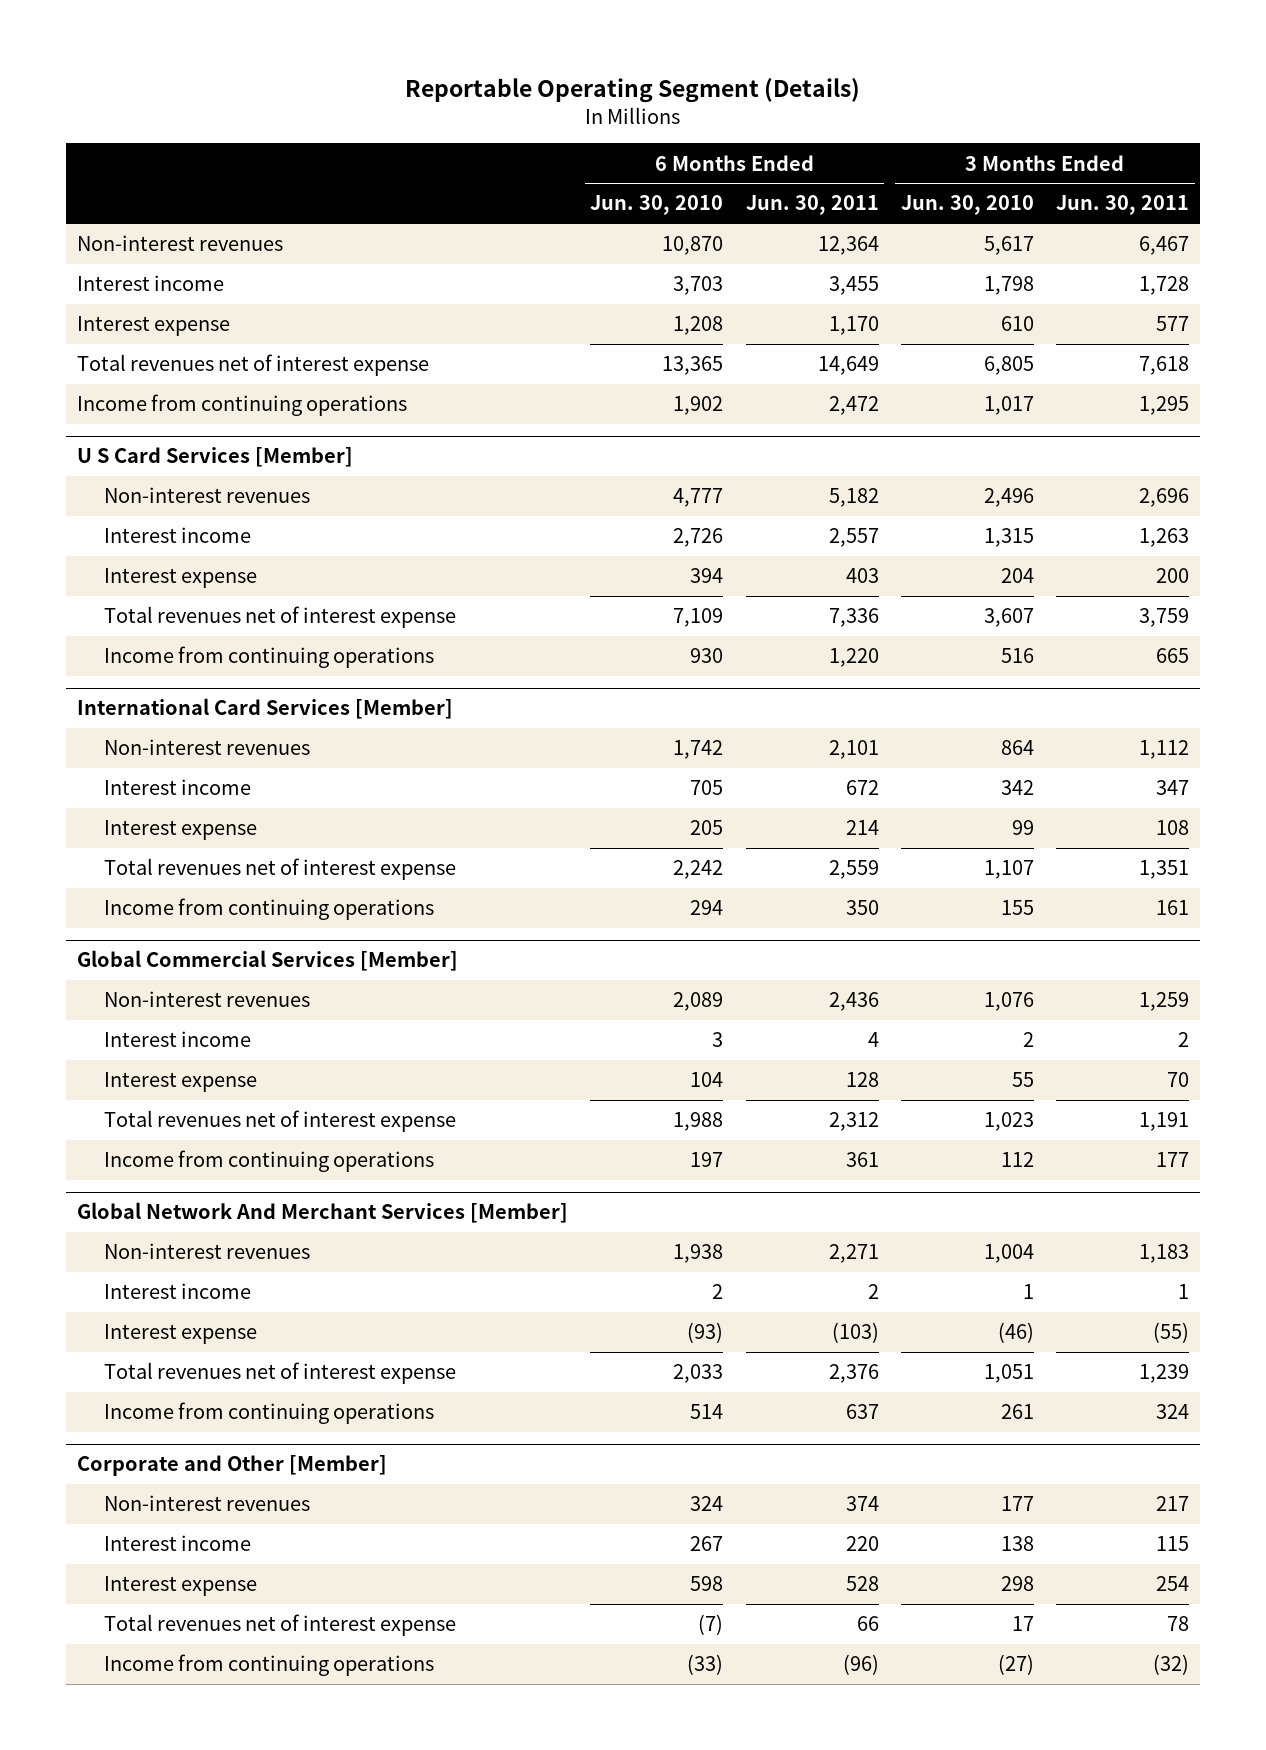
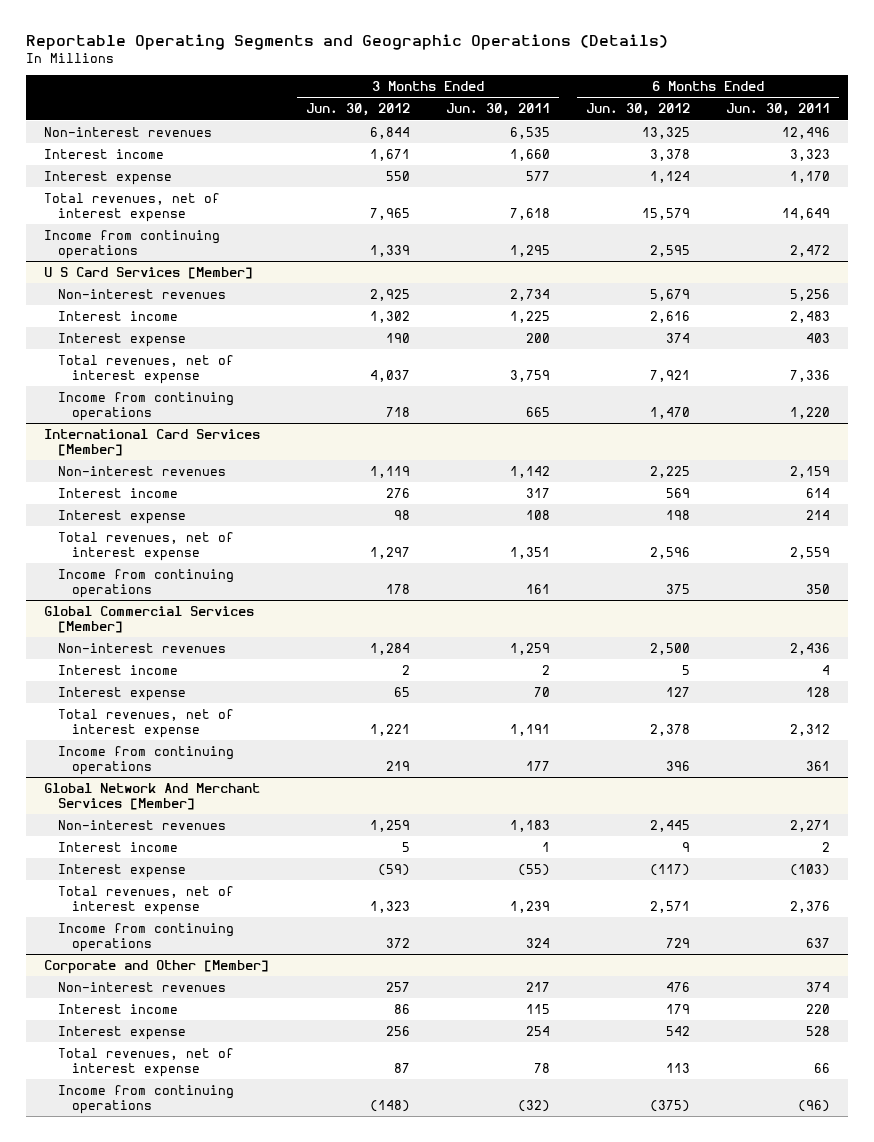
- Reportable Operating Segment (Details)
+ Reportable Operating Segments and Geographic Operations (Details)
- | 6 Months Ended Jun. 30, 2010 | 6 Months Ended Jun. 30, 2011 | 3 Months Ended Jun. 30, 2010 | 3 Months Ended Jun. 30, 2011
+ | 3 Months Ended Jun. 30, 2012 | 3 Months Ended Jun. 30, 2011 | 6 Months Ended Jun. 30, 2012 | 6 Months Ended Jun. 30, 2011
- Non-interest revenues | 10,870 | 12,364 | 5,617 | 6,467
- Interest income | 3,703 | 3,455 | 1,798 | 1,728
+ Non-interest revenues | 6,844 | 6,535 | 13,325 | 12,496
+ Interest income | 1,671 | 1,660 | 3,378 | 3,323
- Total revenues net of interest expense | 13,365 | 14,649 | 6,805 | 7,618
+ Total revenues, net of interest expense | 7,965 | 7,618 | 15,579 | 14,649
@ U S Card Services [Member]
- Non-interest revenues | 4,777 | 5,182 | 2,496 | 2,696
- Interest income | 2,726 | 2,557 | 1,315 | 1,263
+ Non-interest revenues | 2,925 | 2,734 | 5,679 | 5,256
+ Interest income | 1,302 | 1,225 | 2,616 | 2,483
- Total revenues net of interest expense | 7,109 | 7,336 | 3,607 | 3,759
+ Total revenues, net of interest expense | 4,037 | 3,759 | 7,921 | 7,336
@ International Card Services [Member]
- Non-interest revenues | 1,742 | 2,101 | 864 | 1,112
- Interest income | 705 | 672 | 342 | 347
+ Non-interest revenues | 1,119 | 1,142 | 2,225 | 2,159
+ Interest income | 276 | 317 | 569 | 614
- Total revenues net of interest expense | 2,242 | 2,559 | 1,107 | 1,351
+ Total revenues, net of interest expense | 1,297 | 1,351 | 2,596 | 2,559
@ Global Commercial Services [Member]
- Total revenues net of interest expense | 1,988 | 2,312 | 1,023 | 1,191
+ Total revenues, net of interest expense | 1,221 | 1,191 | 2,378 | 2,312
@ Global Network And Merchant Services [Member]
- Total revenues net of interest expense | 2,033 | 2,376 | 1,051 | 1,239
+ Total revenues, net of interest expense | 1,323 | 1,239 | 2,571 | 2,376
@ Corporate and Other [Member]
- Total revenues net of interest expense | (7) | 66 | 17 | 78
+ Total revenues, net of interest expense | 87 | 78 | 113 | 66

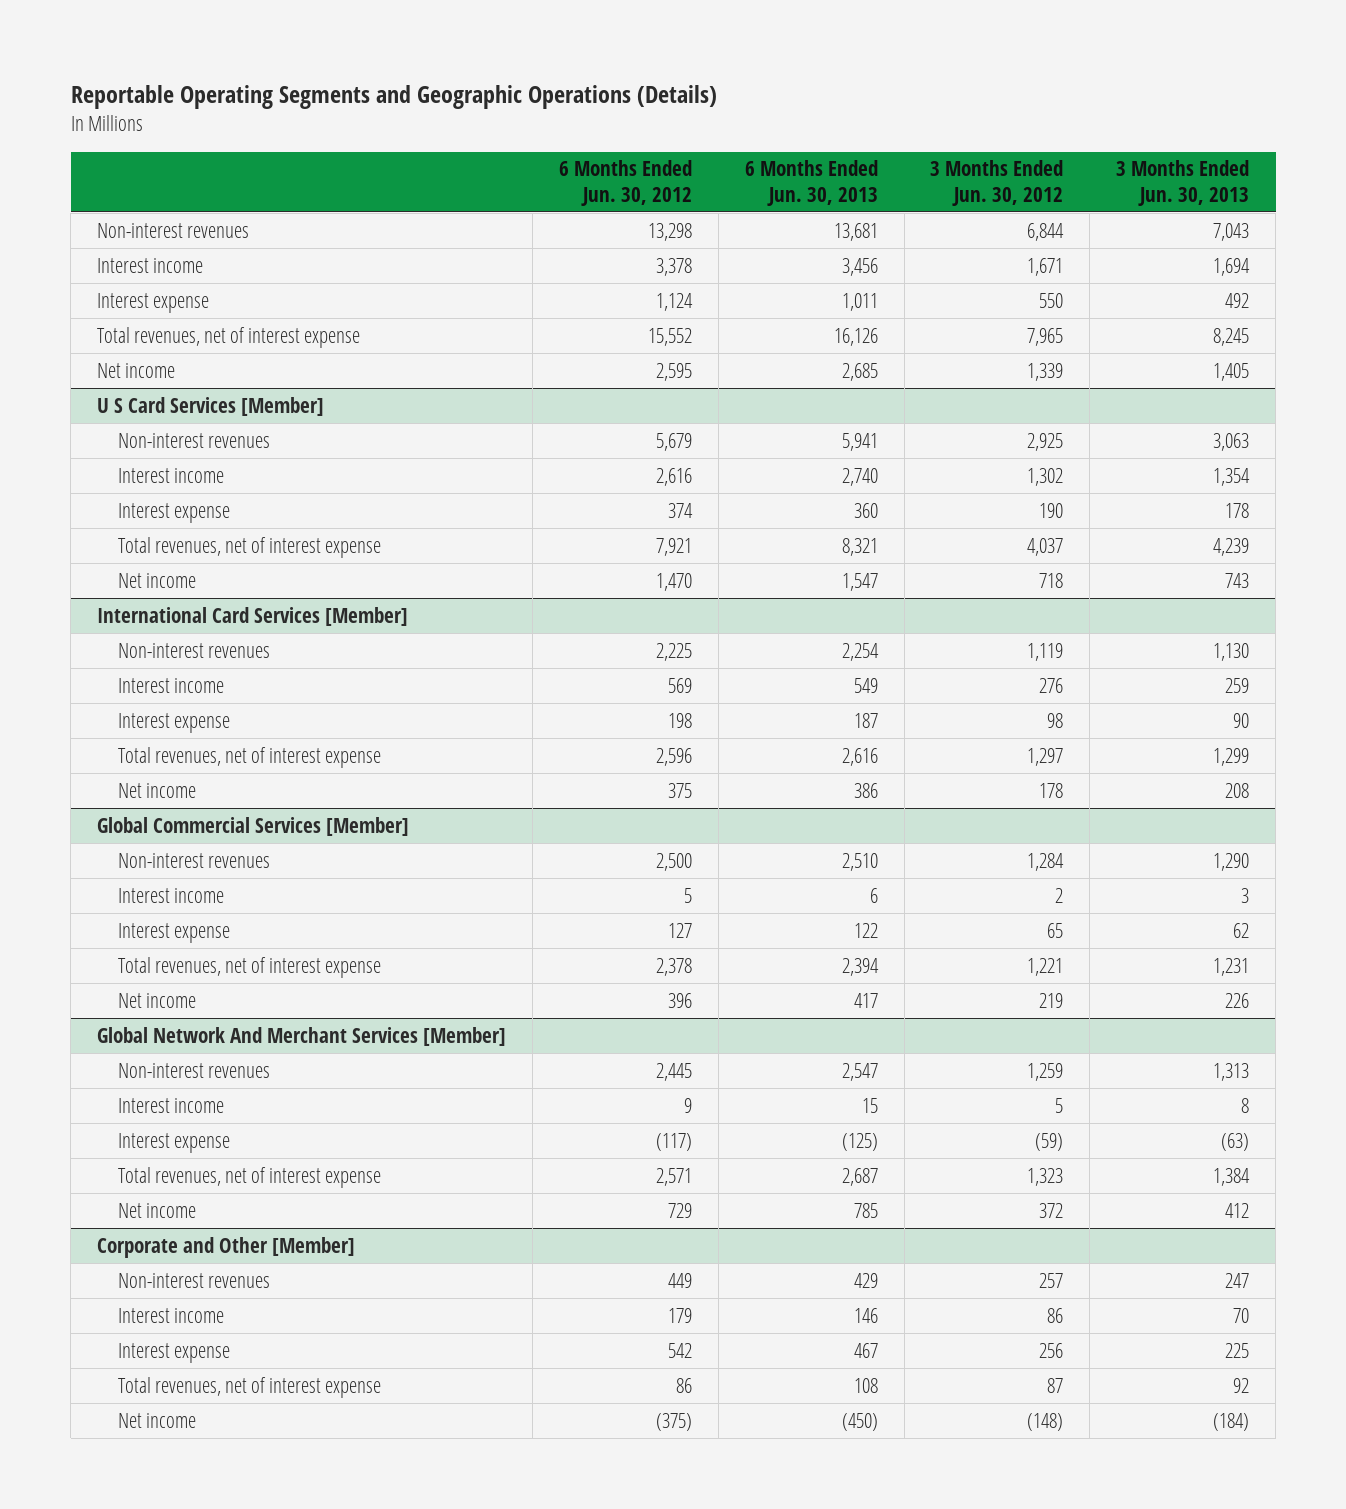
- | 3 Months Ended Jun. 30, 2012 | 3 Months Ended Jun. 30, 2011 | 6 Months Ended Jun. 30, 2012 | 6 Months Ended Jun. 30, 2011
+ | 6 Months Ended Jun. 30, 2012 | 6 Months Ended Jun. 30, 2013 | 3 Months Ended Jun. 30, 2012 | 3 Months Ended Jun. 30, 2013
- Non-interest revenues | 6,844 | 6,535 | 13,325 | 12,496
+ Non-interest revenues | 13,298 | 13,681 | 6,844 | 7,043
- Total revenues, net of interest expense | 7,965 | 7,618 | 15,579 | 14,649
- Income from continuing operations | 1,339 | 1,295 | 2,595 | 2,472
+ Total revenues, net of interest expense | 15,552 | 16,126 | 7,965 | 8,245
+ Net income | 2,595 | 2,685 | 1,339 | 1,405
@ U S Card Services [Member]
- Income from continuing operations | 718 | 665 | 1,470 | 1,220
+ Net income | 1,470 | 1,547 | 718 | 743
@ International Card Services [Member]
- Income from continuing operations | 178 | 161 | 375 | 350
+ Net income | 375 | 386 | 178 | 208
@ Global Commercial Services [Member]
- Income from continuing operations | 219 | 177 | 396 | 361
+ Net income | 396 | 417 | 219 | 226
@ Global Network And Merchant Services [Member]
- Income from continuing operations | 372 | 324 | 729 | 637
+ Net income | 729 | 785 | 372 | 412
@ Corporate and Other [Member]
- Non-interest revenues | 257 | 217 | 476 | 374
+ Non-interest revenues | 449 | 429 | 257 | 247
- Total revenues, net of interest expense | 87 | 78 | 113 | 66
- Income from continuing operations | (148) | (32) | (375) | (96)
+ Total revenues, net of interest expense | 86 | 108 | 87 | 92
+ Net income | (375) | (450) | (148) | (184)

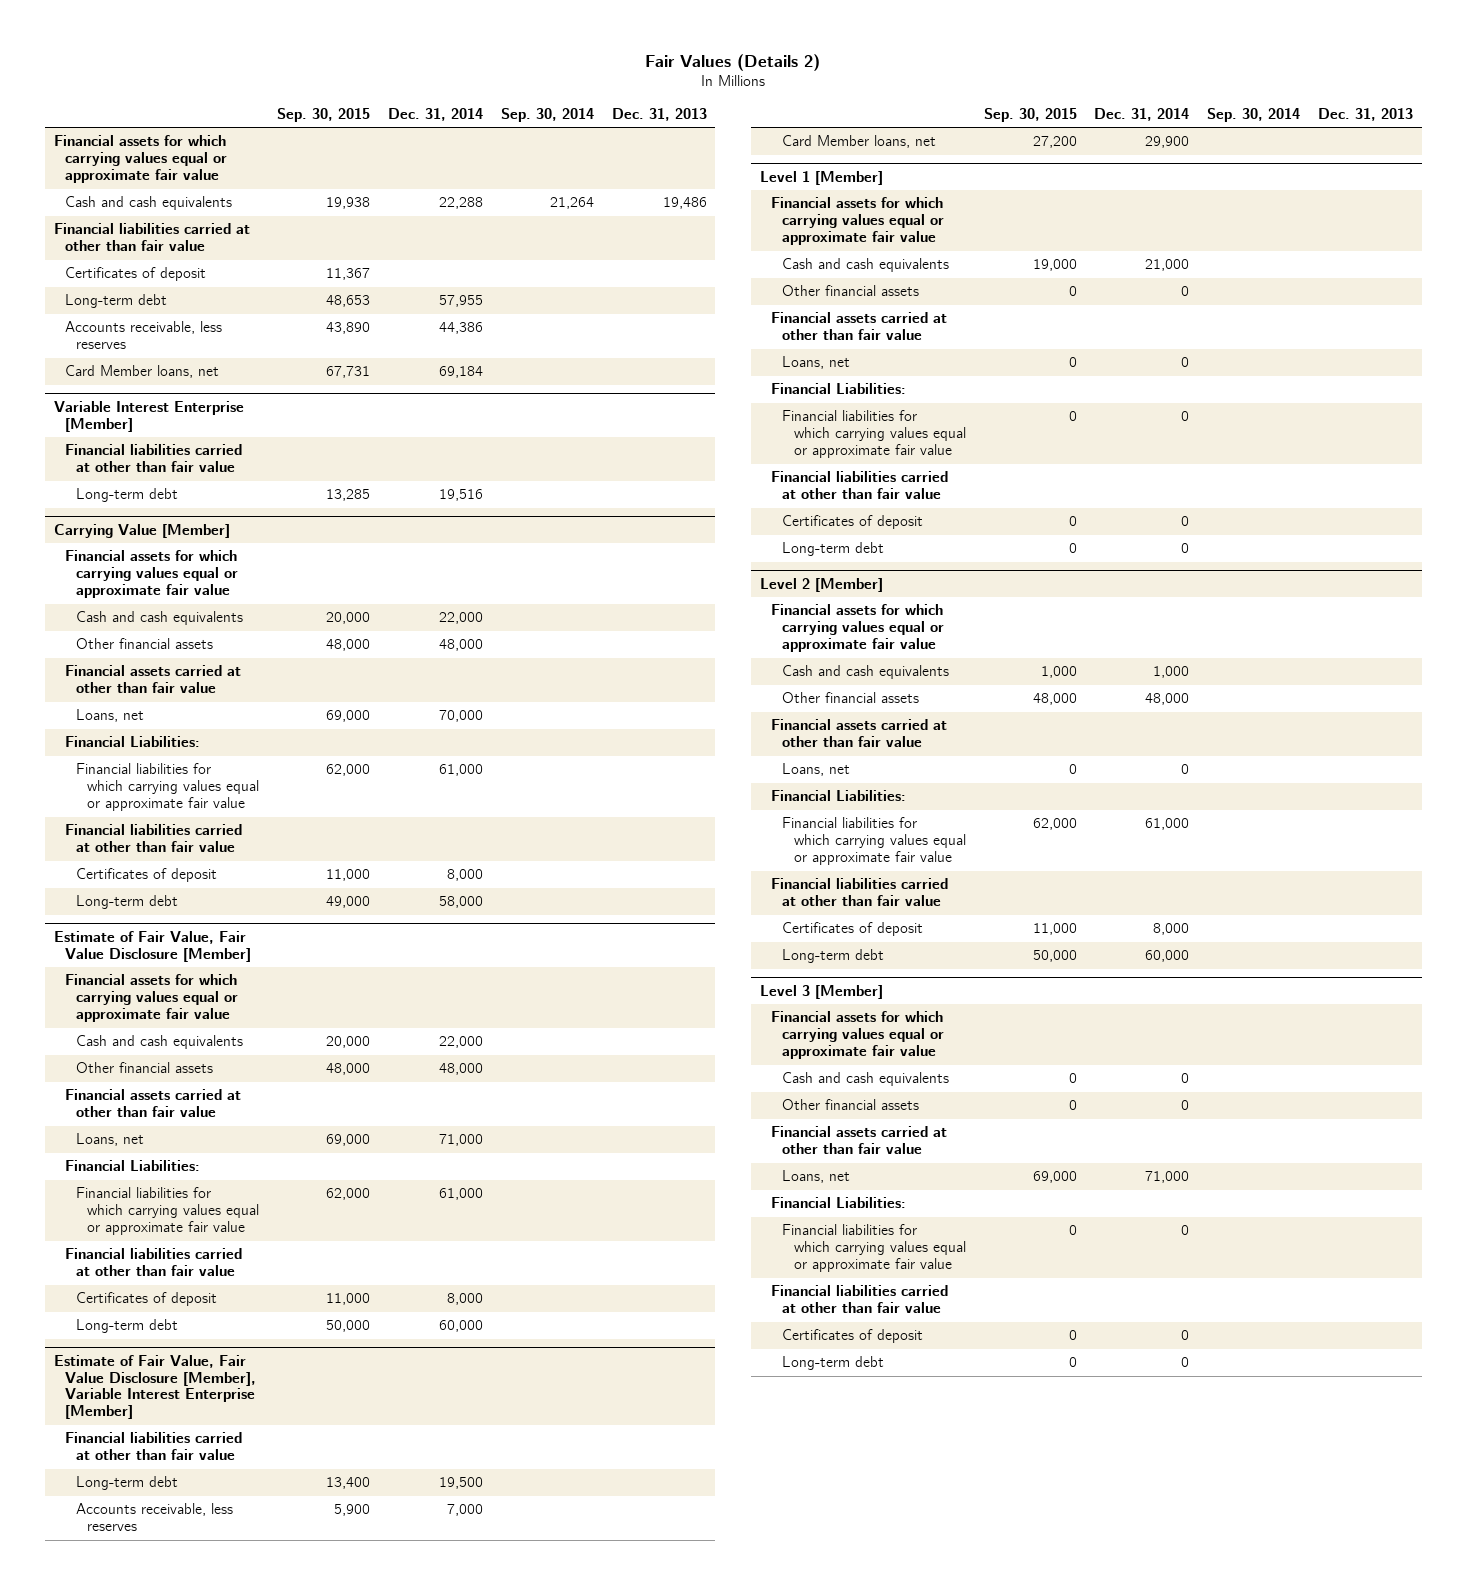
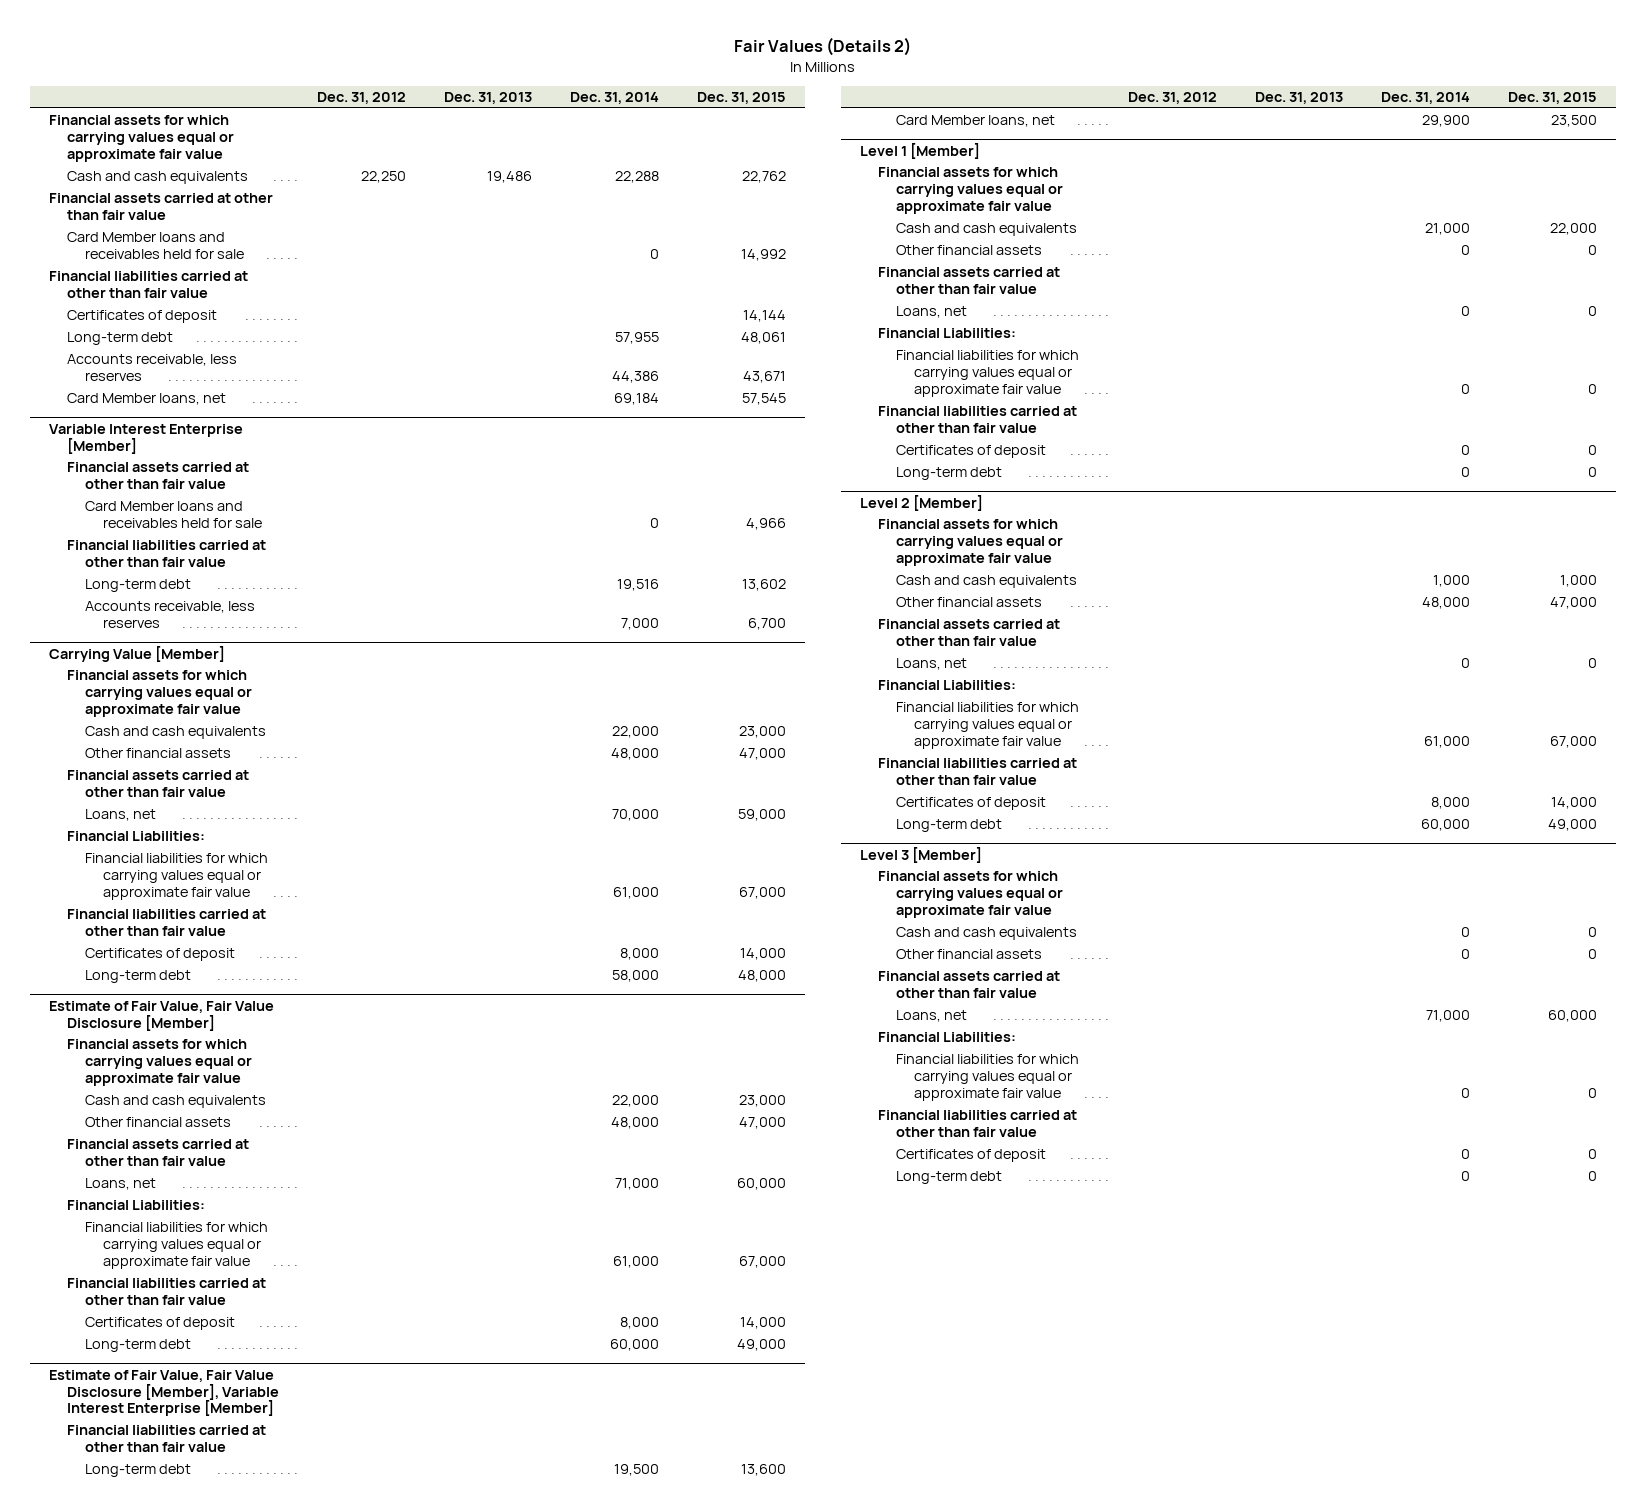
- | Sep. 30, 2015 | Dec. 31, 2014 | Sep. 30, 2014 | Dec. 31, 2013
+ | Dec. 31, 2012 | Dec. 31, 2013 | Dec. 31, 2014 | Dec. 31, 2015
+ Financial assets carried at other than fair value
+ Card Member loans and receivables held for sale | | | 0 | 14,992
@ Variable Interest Enterprise [Member]
+ Financial assets carried at other than fair value
+ Card Member loans and receivables held for sale | | | 0 | 4,966
+ Accounts receivable, less reserves | | | 7,000 | 6,700
@ Estimate of Fair Value, Fair Value Disclosure [Member], Variable Interest Enterprise [Member]
- Accounts receivable, less reserves | 5,900 | 7,000 | |

